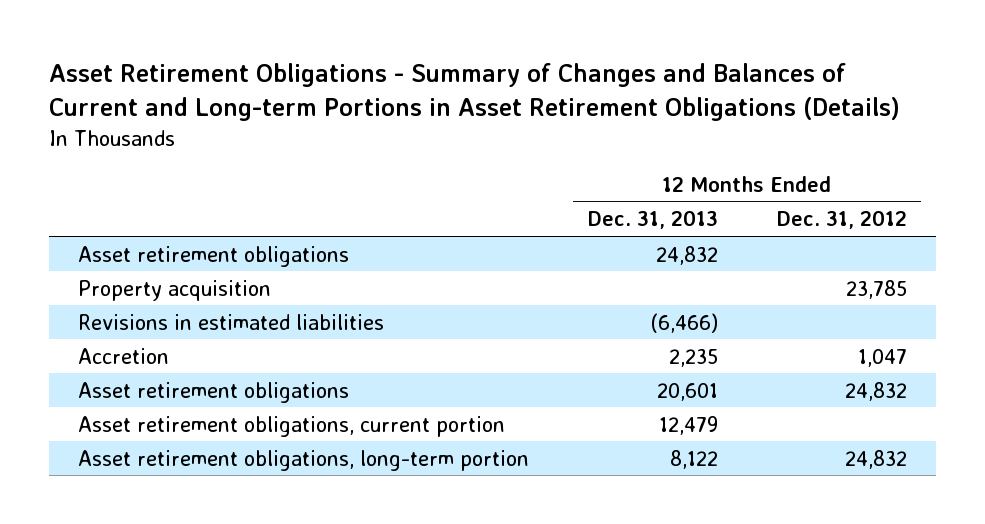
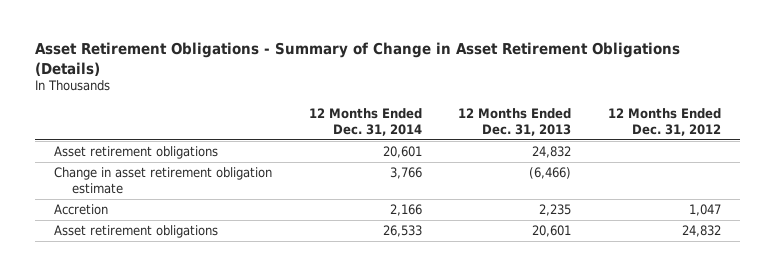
- Asset Retirement Obligations - Summary of Changes and Balances of Current and Long-term Portions in Asset Retirement Obligations (Details)
+ Asset Retirement Obligations - Summary of Change in Asset Retirement Obligations (Details)
- | 12 Months Ended Dec. 31, 2013 | 12 Months Ended Dec. 31, 2012
+ | 12 Months Ended Dec. 31, 2014 | 12 Months Ended Dec. 31, 2013 | 12 Months Ended Dec. 31, 2012
- Property acquisition | | 23,785
- Revisions in estimated liabilities | (6,466) |
+ Change in asset retirement obligation estimate | 3,766 | (6,466) |
- Asset retirement obligations, current portion | 12,479 |
- Asset retirement obligations, long-term portion | 8,122 | 24,832

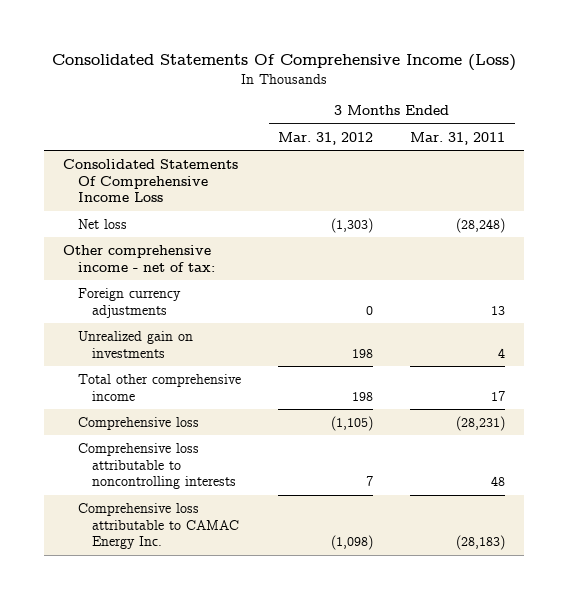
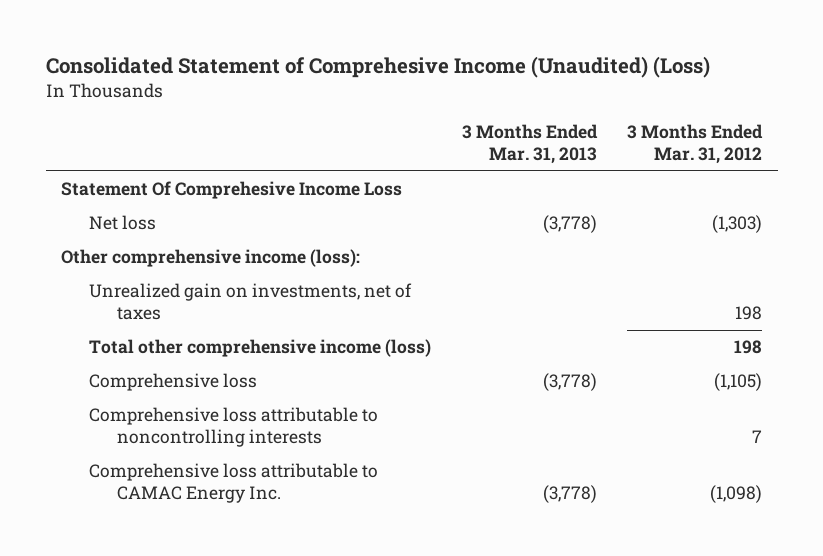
- Consolidated Statements Of Comprehensive Income (Loss)
+ Consolidated Statement of Comprehesive Income (Unaudited) (Loss)
- | 3 Months Ended Mar. 31, 2012 | 3 Months Ended Mar. 31, 2011
+ | 3 Months Ended Mar. 31, 2013 | 3 Months Ended Mar. 31, 2012
- Consolidated Statements Of Comprehensive Income Loss
+ Statement Of Comprehesive Income Loss
- Other comprehensive income - net of tax:
- Foreign currency adjustments | 0 | 13
- Unrealized gain on investments | 198 | 4
- Total other comprehensive income | 198 | 17
+ Other comprehensive income (loss):
+ Unrealized gain on investments, net of taxes | | 198
+ Total other comprehensive income (loss) | | 198

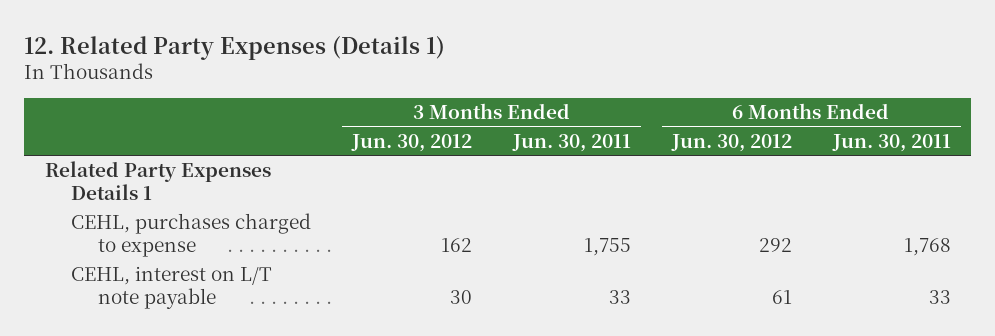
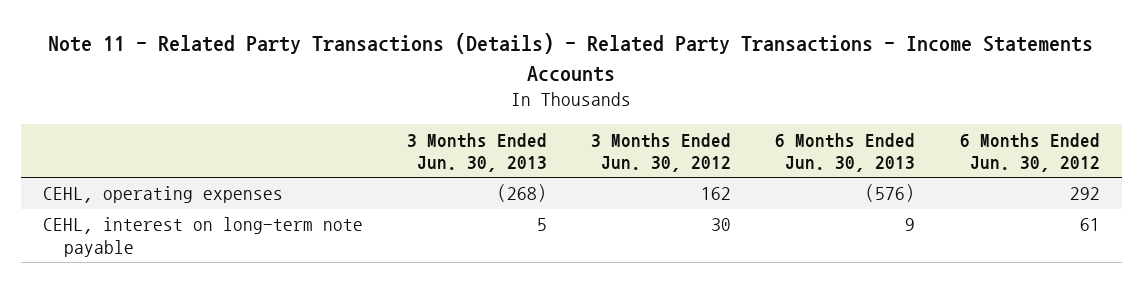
- 12. Related Party Expenses (Details 1)
+ Note 11 - Related Party Transactions (Details) - Related Party Transactions - Income Statements Accounts
- | 3 Months Ended Jun. 30, 2012 | 3 Months Ended Jun. 30, 2011 | 6 Months Ended Jun. 30, 2012 | 6 Months Ended Jun. 30, 2011
+ | 3 Months Ended Jun. 30, 2013 | 3 Months Ended Jun. 30, 2012 | 6 Months Ended Jun. 30, 2013 | 6 Months Ended Jun. 30, 2012
- Related Party Expenses Details 1
- CEHL, purchases charged to expense | 162 | 1,755 | 292 | 1,768
- CEHL, interest on L/T note payable | 30 | 33 | 61 | 33
+ CEHL, operating expenses | (268) | 162 | (576) | 292
+ CEHL, interest on long-term note payable | 5 | 30 | 9 | 61

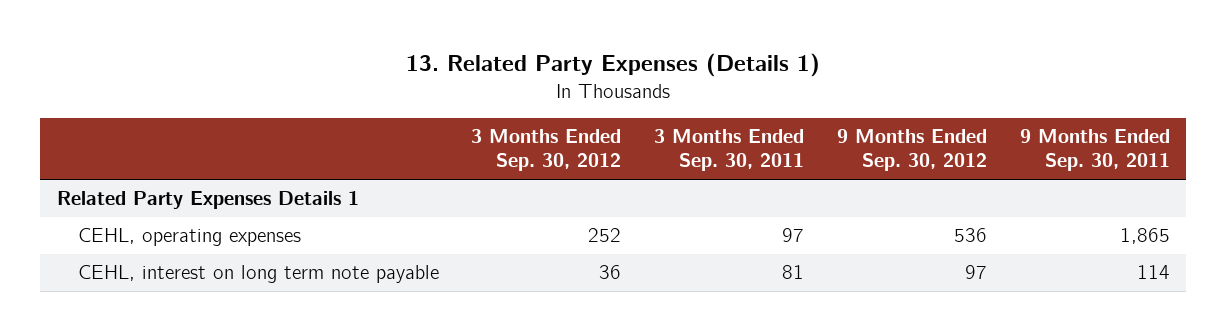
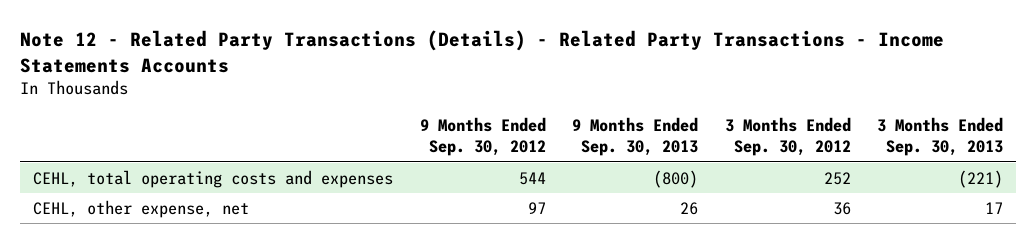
- 13. Related Party Expenses (Details 1)
+ Note 12 - Related Party Transactions (Details) - Related Party Transactions - Income Statements Accounts
- | 3 Months Ended Sep. 30, 2012 | 3 Months Ended Sep. 30, 2011 | 9 Months Ended Sep. 30, 2012 | 9 Months Ended Sep. 30, 2011
+ | 9 Months Ended Sep. 30, 2012 | 9 Months Ended Sep. 30, 2013 | 3 Months Ended Sep. 30, 2012 | 3 Months Ended Sep. 30, 2013
- Related Party Expenses Details 1
- CEHL, operating expenses | 252 | 97 | 536 | 1,865
- CEHL, interest on long term note payable | 36 | 81 | 97 | 114
+ CEHL, total operating costs and expenses | 544 | (800) | 252 | (221)
+ CEHL, other expense, net | 97 | 26 | 36 | 17

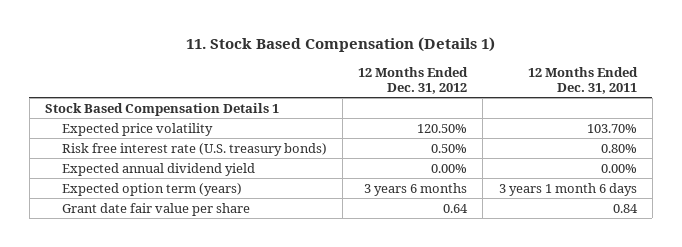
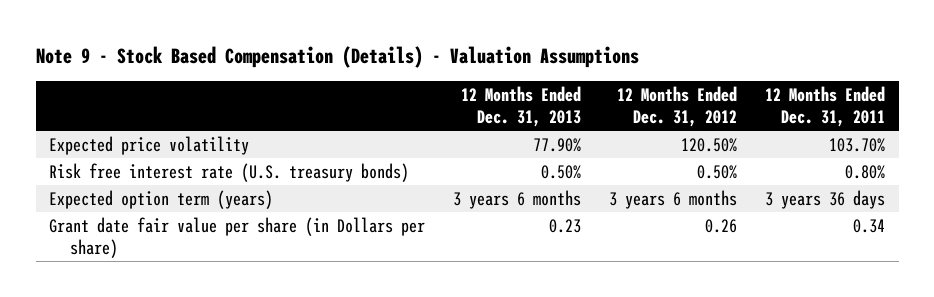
- 11. Stock Based Compensation (Details 1)
+ Note 9 - Stock Based Compensation (Details) - Valuation Assumptions
- | 12 Months Ended Dec. 31, 2012 | 12 Months Ended Dec. 31, 2011
+ | 12 Months Ended Dec. 31, 2013 | 12 Months Ended Dec. 31, 2012 | 12 Months Ended Dec. 31, 2011
- Stock Based Compensation Details 1
- Expected annual dividend yield | 0.00% | 0.00%
- Expected option term (years) | 3 years 6 months | 3 years 1 month 6 days
- Grant date fair value per share | 0.64 | 0.84
+ Expected option term (years) | 3 years 6 months | 3 years 6 months | 3 years 36 days
+ Grant date fair value per share (in Dollars per share) | 0.23 | 0.26 | 0.34

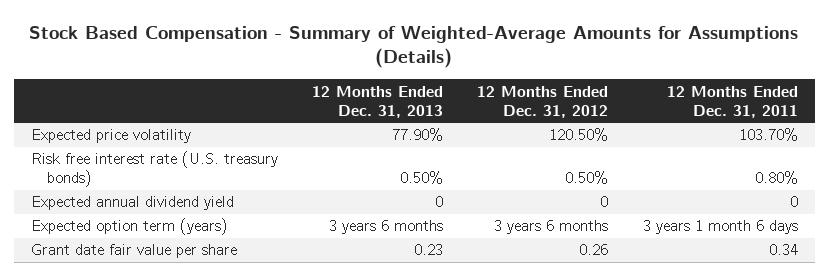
- Note 9 - Stock Based Compensation (Details) - Valuation Assumptions
+ Stock Based Compensation - Summary of Weighted-Average Amounts for Assumptions (Details)
- Expected option term (years) | 3 years 6 months | 3 years 6 months | 3 years 36 days
- Grant date fair value per share (in Dollars per share) | 0.23 | 0.26 | 0.34
+ Expected annual dividend yield | 0 | 0 | 0
+ Expected option term (years) | 3 years 6 months | 3 years 6 months | 3 years 1 month 6 days
+ Grant date fair value per share | 0.23 | 0.26 | 0.34

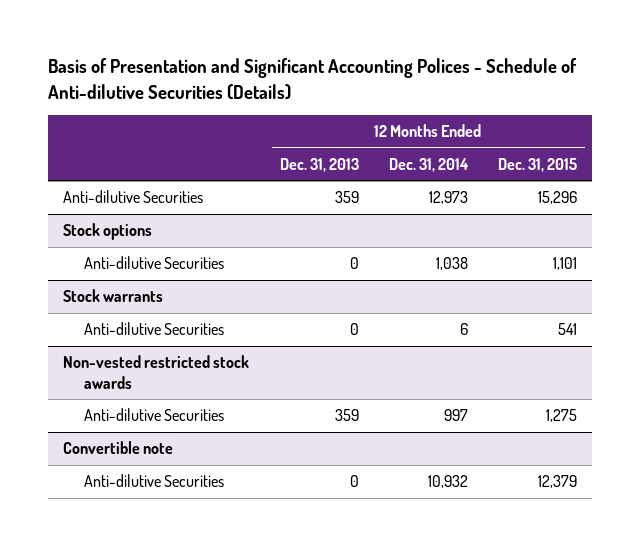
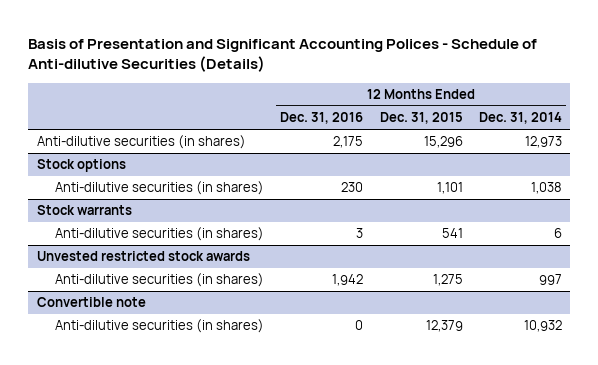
- | 12 Months Ended Dec. 31, 2013 | 12 Months Ended Dec. 31, 2014 | 12 Months Ended Dec. 31, 2015
+ | 12 Months Ended Dec. 31, 2016 | 12 Months Ended Dec. 31, 2015 | 12 Months Ended Dec. 31, 2014
- Anti-dilutive Securities | 359 | 12,973 | 15,296
+ Anti-dilutive securities (in shares) | 2,175 | 15,296 | 12,973
@ Stock options
- Anti-dilutive Securities | 0 | 1,038 | 1,101
+ Anti-dilutive securities (in shares) | 230 | 1,101 | 1,038
@ Stock warrants
- Anti-dilutive Securities | 0 | 6 | 541
- Non-vested restricted stock awards
- Anti-dilutive Securities | 359 | 997 | 1,275
@ Stock warrants
+ Anti-dilutive securities (in shares) | 3 | 541 | 6
+ Unvested restricted stock awards
+ Anti-dilutive securities (in shares) | 1,942 | 1,275 | 997
@ Convertible note
- Anti-dilutive Securities | 0 | 10,932 | 12,379
+ Anti-dilutive securities (in shares) | 0 | 12,379 | 10,932

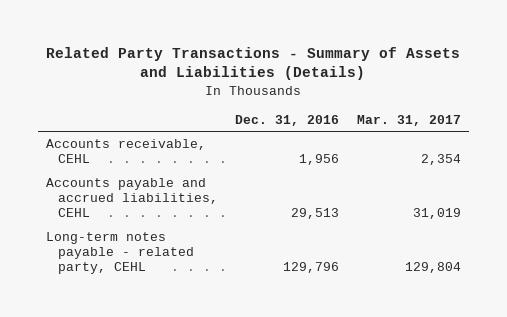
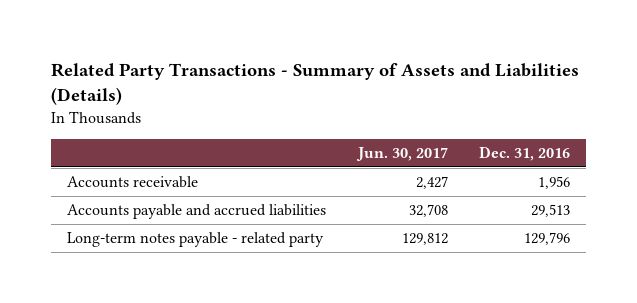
- | Dec. 31, 2016 | Mar. 31, 2017
+ | Jun. 30, 2017 | Dec. 31, 2016
- Accounts receivable, CEHL | 1,956 | 2,354
- Accounts payable and accrued liabilities, CEHL | 29,513 | 31,019
- Long-term notes payable - related party, CEHL | 129,796 | 129,804
+ Accounts receivable | 2,427 | 1,956
+ Accounts payable and accrued liabilities | 32,708 | 29,513
+ Long-term notes payable - related party | 129,812 | 129,796

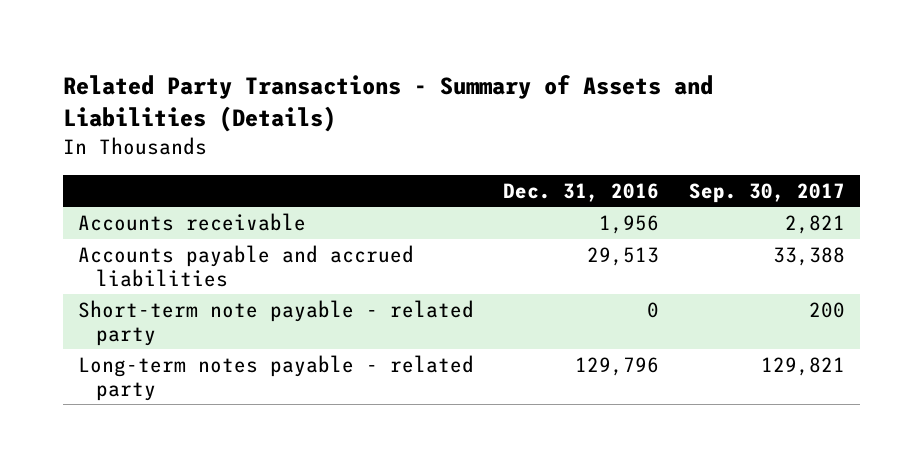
- | Jun. 30, 2017 | Dec. 31, 2016
+ | Dec. 31, 2016 | Sep. 30, 2017
+ Short-term note payable - related party | 0 | 200

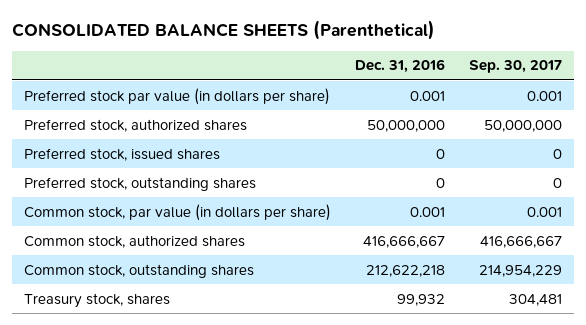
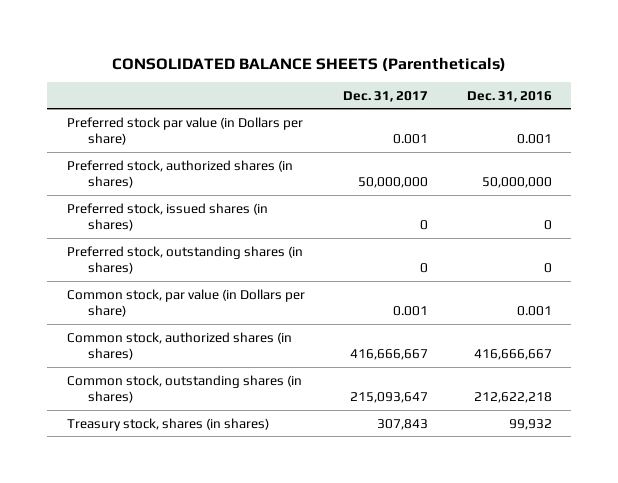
- CONSOLIDATED BALANCE SHEETS (Parenthetical)
+ CONSOLIDATED BALANCE SHEETS (Parentheticals)
- | Dec. 31, 2016 | Sep. 30, 2017
+ | Dec. 31, 2017 | Dec. 31, 2016
- Preferred stock par value (in dollars per share) | 0.001 | 0.001
- Preferred stock, authorized shares | 50,000,000 | 50,000,000
- Preferred stock, issued shares | 0 | 0
- Preferred stock, outstanding shares | 0 | 0
- Common stock, par value (in dollars per share) | 0.001 | 0.001
- Common stock, authorized shares | 416,666,667 | 416,666,667
- Common stock, outstanding shares | 212,622,218 | 214,954,229
- Treasury stock, shares | 99,932 | 304,481
+ Preferred stock par value (in Dollars per share) | 0.001 | 0.001
+ Preferred stock, authorized shares (in shares) | 50,000,000 | 50,000,000
+ Preferred stock, issued shares (in shares) | 0 | 0
+ Preferred stock, outstanding shares (in shares) | 0 | 0
+ Common stock, par value (in Dollars per share) | 0.001 | 0.001
+ Common stock, authorized shares (in shares) | 416,666,667 | 416,666,667
+ Common stock, outstanding shares (in shares) | 215,093,647 | 212,622,218
+ Treasury stock, shares (in shares) | 307,843 | 99,932

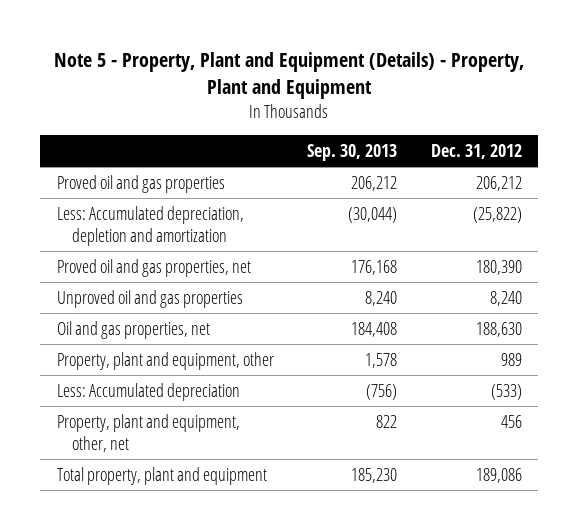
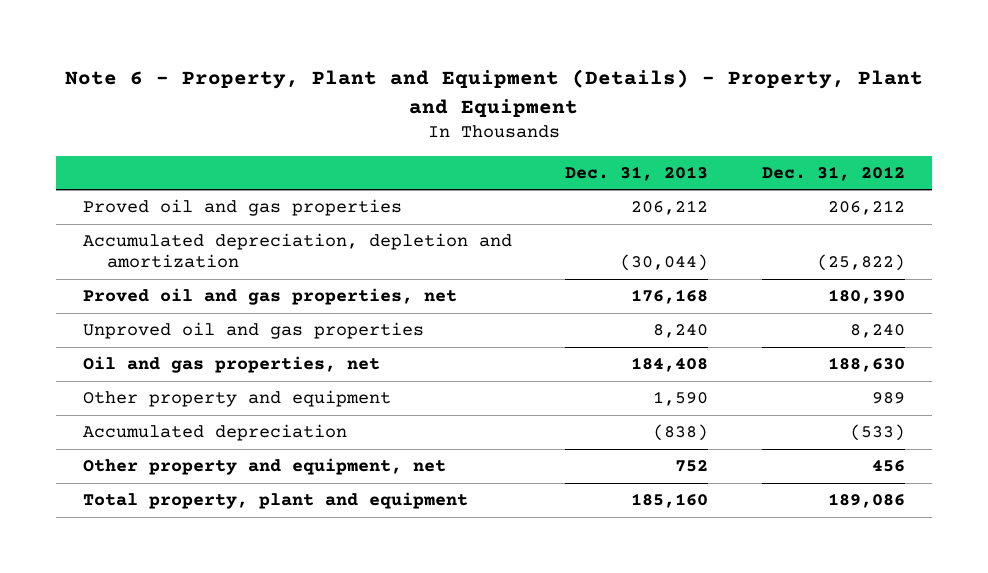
- Note 5 - Property, Plant and Equipment (Details) - Property, Plant and Equipment
+ Note 6 - Property, Plant and Equipment (Details) - Property, Plant and Equipment
- | Sep. 30, 2013 | Dec. 31, 2012
+ | Dec. 31, 2013 | Dec. 31, 2012
- Less: Accumulated depreciation, depletion and amortization | (30,044) | (25,822)
+ Accumulated depreciation, depletion and amortization | (30,044) | (25,822)
- Property, plant and equipment, other | 1,578 | 989
- Less: Accumulated depreciation | (756) | (533)
- Property, plant and equipment, other, net | 822 | 456
+ Other property and equipment | 1,590 | 989
+ Accumulated depreciation | (838) | (533)
+ Other property and equipment, net | 752 | 456

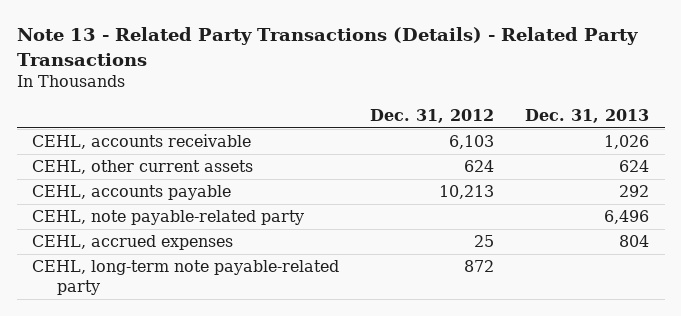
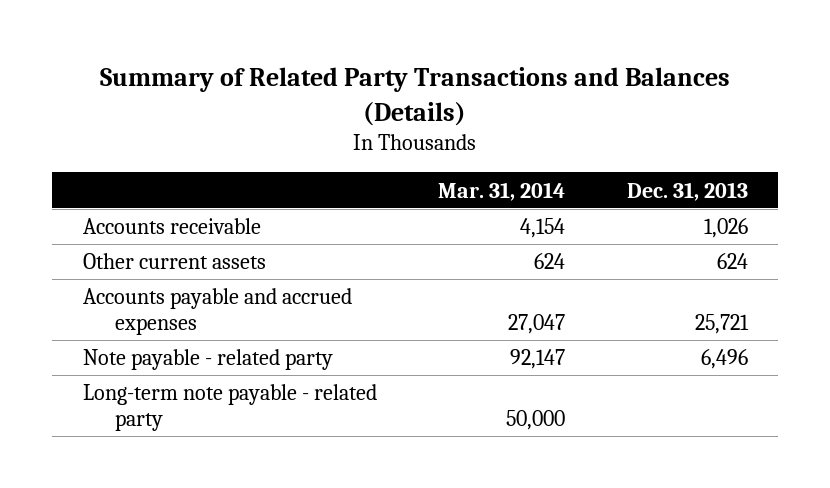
- Note 13 - Related Party Transactions (Details) - Related Party Transactions
+ Summary of Related Party Transactions and Balances (Details)
- | Dec. 31, 2012 | Dec. 31, 2013
+ | Mar. 31, 2014 | Dec. 31, 2013
- CEHL, accounts receivable | 6,103 | 1,026
- CEHL, other current assets | 624 | 624
- CEHL, accounts payable | 10,213 | 292
- CEHL, note payable-related party | | 6,496
- CEHL, accrued expenses | 25 | 804
- CEHL, long-term note payable-related party | 872 |
+ Accounts receivable | 4,154 | 1,026
+ Other current assets | 624 | 624
+ Accounts payable and accrued expenses | 27,047 | 25,721
+ Note payable - related party | 92,147 | 6,496
+ Long-term note payable - related party | 50,000 |

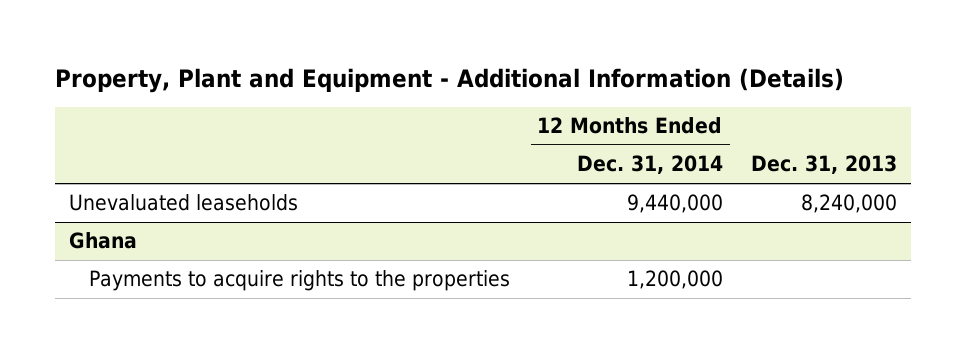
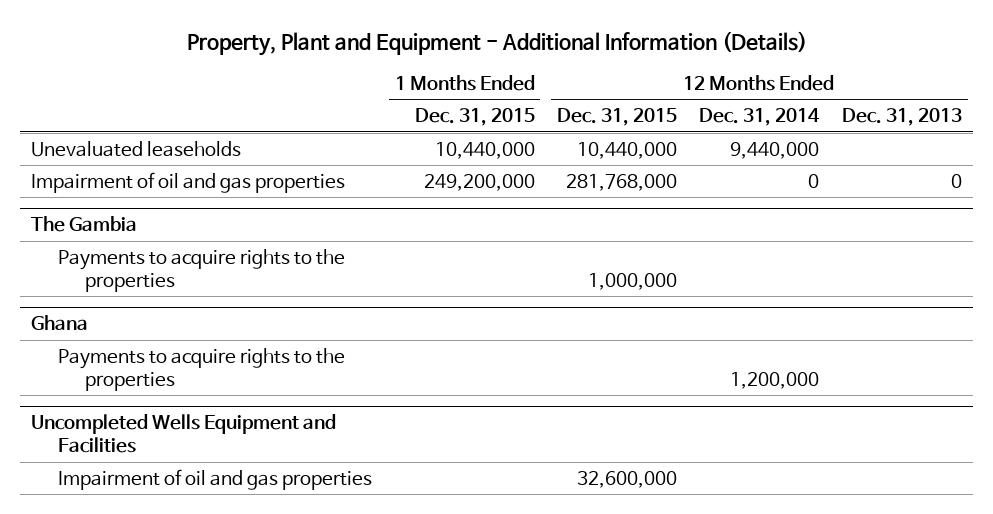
- | 12 Months Ended Dec. 31, 2014 | Dec. 31, 2013
+ | 1 Months Ended Dec. 31, 2015 | 12 Months Ended Dec. 31, 2015 | 12 Months Ended Dec. 31, 2014 | 12 Months Ended Dec. 31, 2013
+ Impairment of oil and gas properties | 249,200,000 | 281,768,000 | 0 | 0
+ The Gambia
+ Payments to acquire rights to the properties | | 1,000,000 | |
+ Uncompleted Wells Equipment and Facilities
+ Impairment of oil and gas properties | | 32,600,000 | |

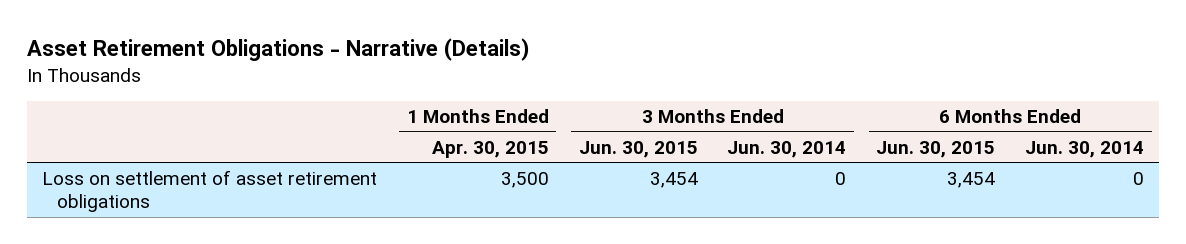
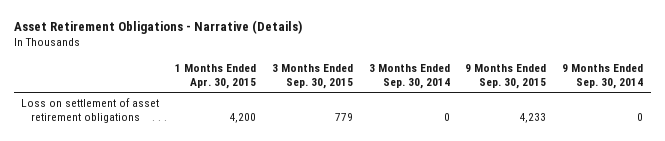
- | 1 Months Ended Apr. 30, 2015 | 3 Months Ended Jun. 30, 2015 | 3 Months Ended Jun. 30, 2014 | 6 Months Ended Jun. 30, 2015 | 6 Months Ended Jun. 30, 2014
+ | 1 Months Ended Apr. 30, 2015 | 3 Months Ended Sep. 30, 2015 | 3 Months Ended Sep. 30, 2014 | 9 Months Ended Sep. 30, 2015 | 9 Months Ended Sep. 30, 2014
- Loss on settlement of asset retirement obligations | 3,500 | 3,454 | 0 | 3,454 | 0
+ Loss on settlement of asset retirement obligations | 4,200 | 779 | 0 | 4,233 | 0

